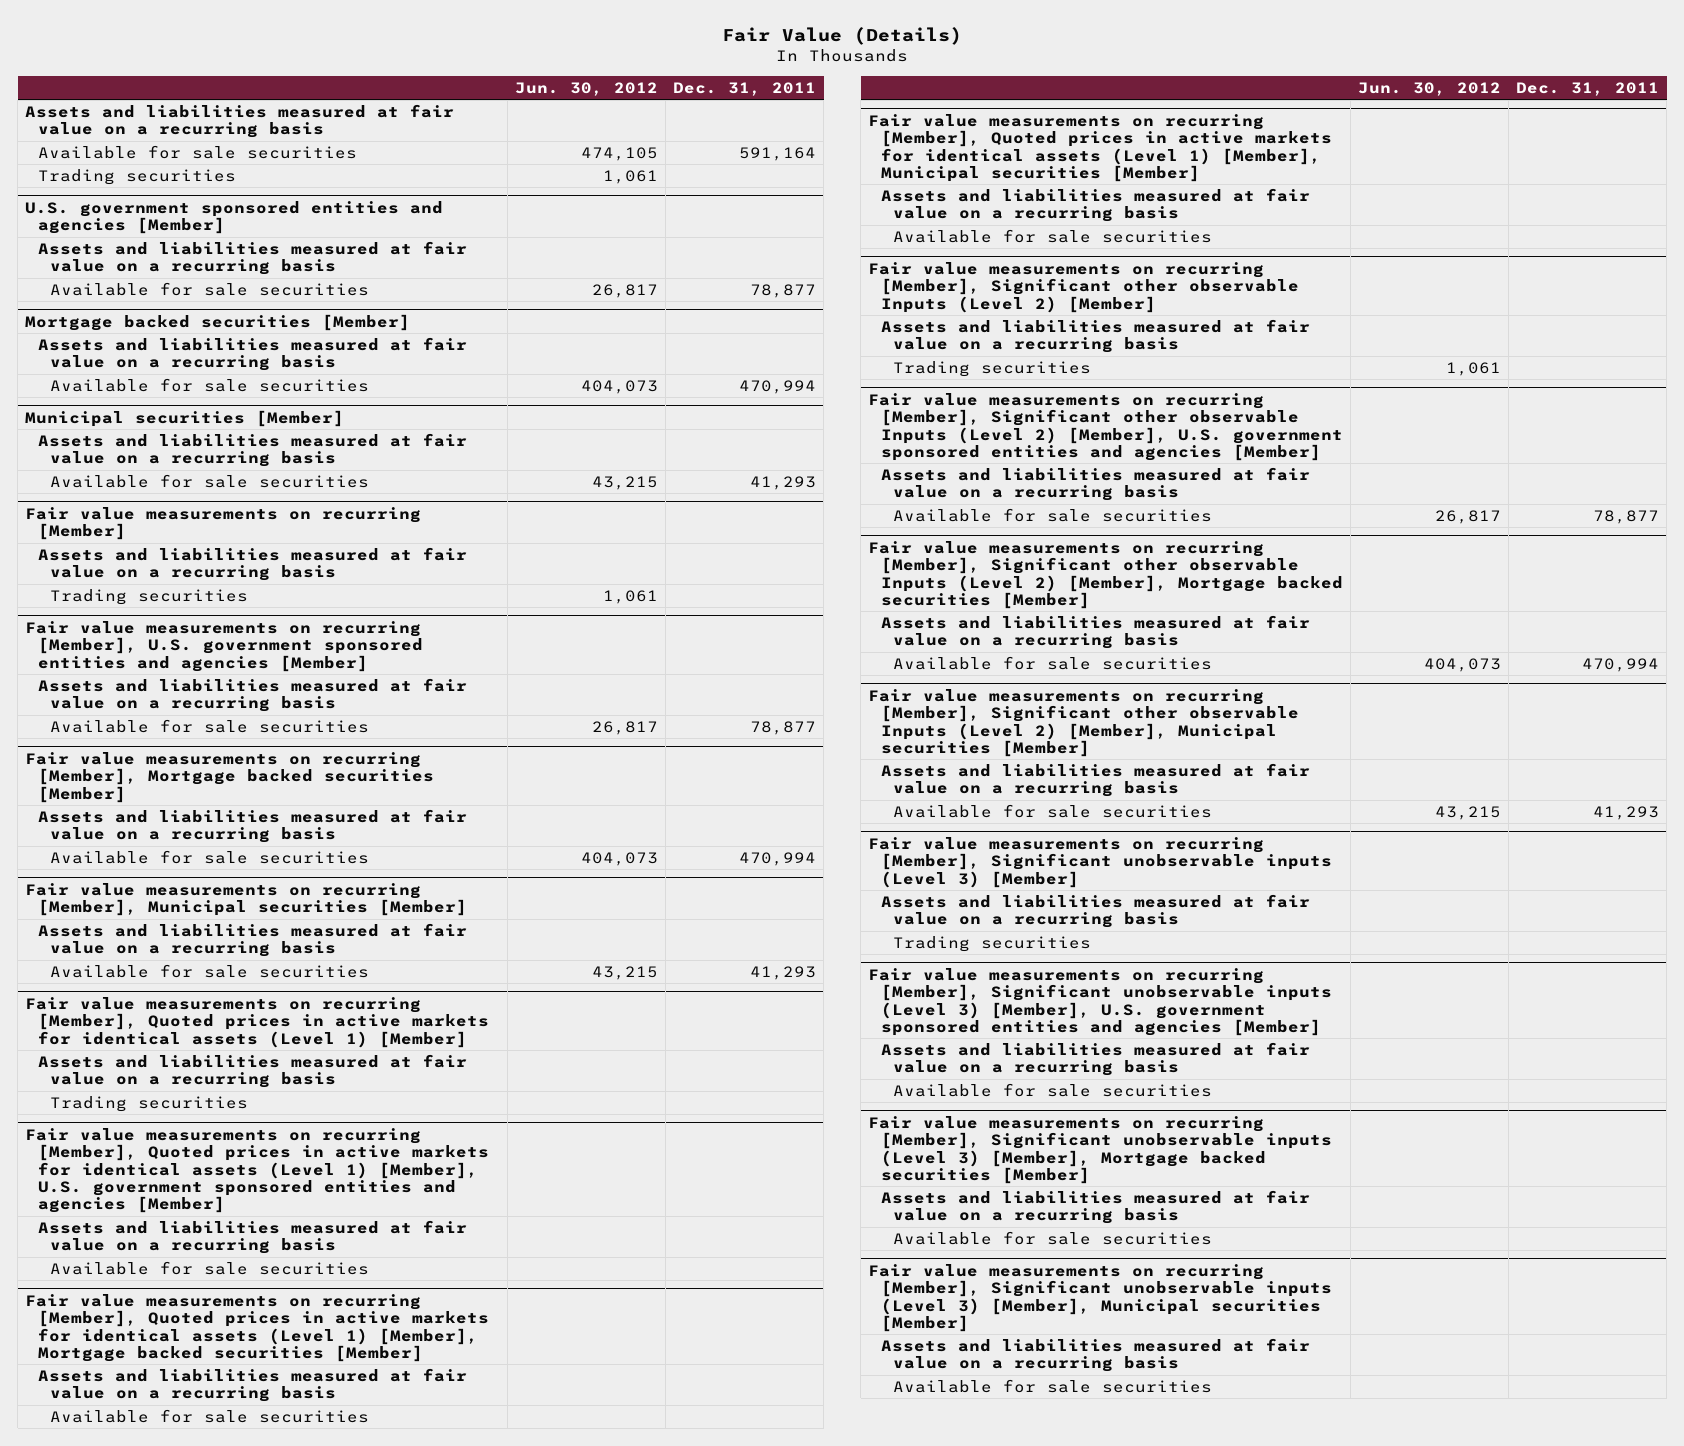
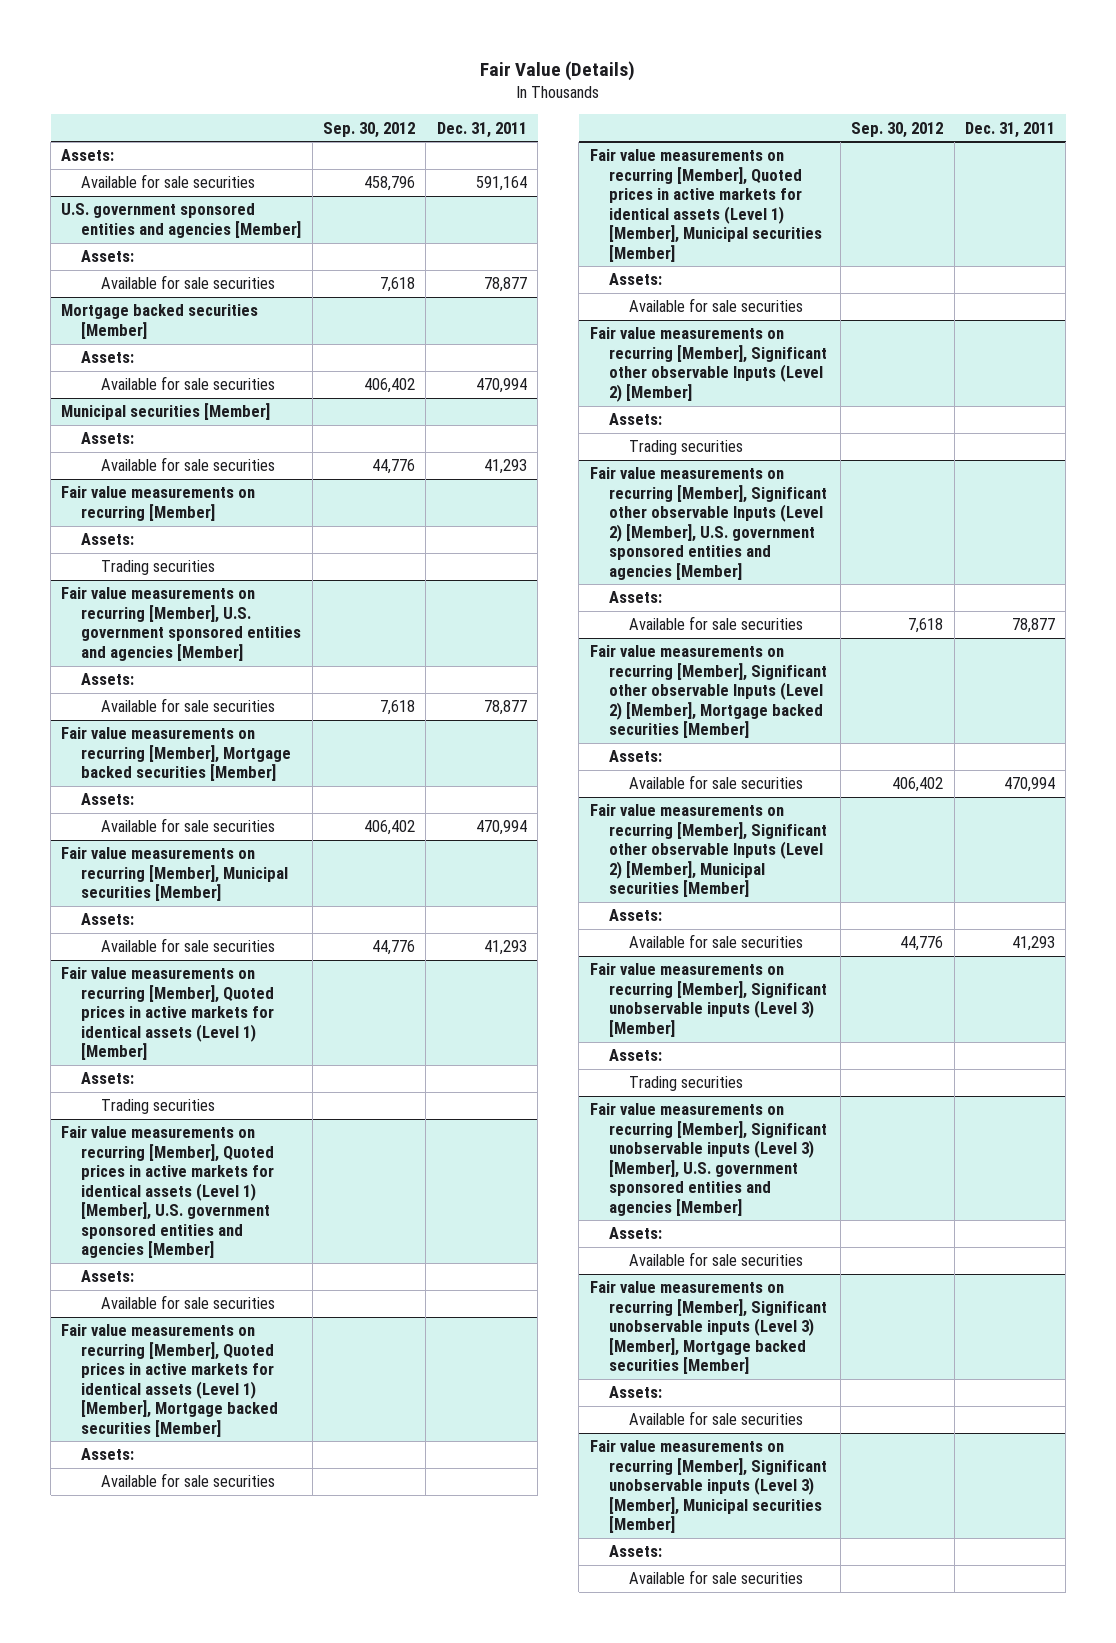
- | Jun. 30, 2012 | Dec. 31, 2011
+ | Sep. 30, 2012 | Dec. 31, 2011
- Assets and liabilities measured at fair value on a recurring basis
+ Assets:
- Trading securities | 1,061 |
@ U.S. government sponsored entities and agencies [Member]
- Assets and liabilities measured at fair value on a recurring basis
+ Assets:
@ Mortgage backed securities [Member]
- Assets and liabilities measured at fair value on a recurring basis
+ Assets:
@ Municipal securities [Member]
- Assets and liabilities measured at fair value on a recurring basis
+ Assets:
@ Fair value measurements on recurring [Member]
- Assets and liabilities measured at fair value on a recurring basis
+ Assets:
@ Fair value measurements on recurring [Member], U.S. government sponsored entities and agencies [Member]
- Assets and liabilities measured at fair value on a recurring basis
+ Assets:
@ Fair value measurements on recurring [Member], Mortgage backed securities [Member]
- Assets and liabilities measured at fair value on a recurring basis
+ Assets:
@ Fair value measurements on recurring [Member], Municipal securities [Member]
- Assets and liabilities measured at fair value on a recurring basis
+ Assets:
@ Fair value measurements on recurring [Member], Quoted prices in active markets for identical assets (Level 1) [Member]
- Assets and liabilities measured at fair value on a recurring basis
+ Assets:
@ Fair value measurements on recurring [Member], Quoted prices in active markets for identical assets (Level 1) [Member], U.S. government sponsored entities and agencies [Member]
- Assets and liabilities measured at fair value on a recurring basis
+ Assets:
@ Fair value measurements on recurring [Member], Quoted prices in active markets for identical assets (Level 1) [Member], Mortgage backed securities [Member]
- Assets and liabilities measured at fair value on a recurring basis
+ Assets:
@ Fair value measurements on recurring [Member], Quoted prices in active markets for identical assets (Level 1) [Member], Municipal securities [Member]
- Assets and liabilities measured at fair value on a recurring basis
+ Assets:
@ Fair value measurements on recurring [Member], Significant other observable Inputs (Level 2) [Member]
- Assets and liabilities measured at fair value on a recurring basis
+ Assets:
@ Fair value measurements on recurring [Member], Significant other observable Inputs (Level 2) [Member], U.S. government sponsored entities and agencies [Member]
- Assets and liabilities measured at fair value on a recurring basis
+ Assets:
@ Fair value measurements on recurring [Member], Significant other observable Inputs (Level 2) [Member], Mortgage backed securities [Member]
- Assets and liabilities measured at fair value on a recurring basis
+ Assets:
@ Fair value measurements on recurring [Member], Significant other observable Inputs (Level 2) [Member], Municipal securities [Member]
- Assets and liabilities measured at fair value on a recurring basis
+ Assets:
@ Fair value measurements on recurring [Member], Significant unobservable inputs (Level 3) [Member]
- Assets and liabilities measured at fair value on a recurring basis
+ Assets:
@ Fair value measurements on recurring [Member], Significant unobservable inputs (Level 3) [Member], U.S. government sponsored entities and agencies [Member]
- Assets and liabilities measured at fair value on a recurring basis
+ Assets:
@ Fair value measurements on recurring [Member], Significant unobservable inputs (Level 3) [Member], Mortgage backed securities [Member]
- Assets and liabilities measured at fair value on a recurring basis
+ Assets:
@ Fair value measurements on recurring [Member], Significant unobservable inputs (Level 3) [Member], Municipal securities [Member]
- Assets and liabilities measured at fair value on a recurring basis
+ Assets:

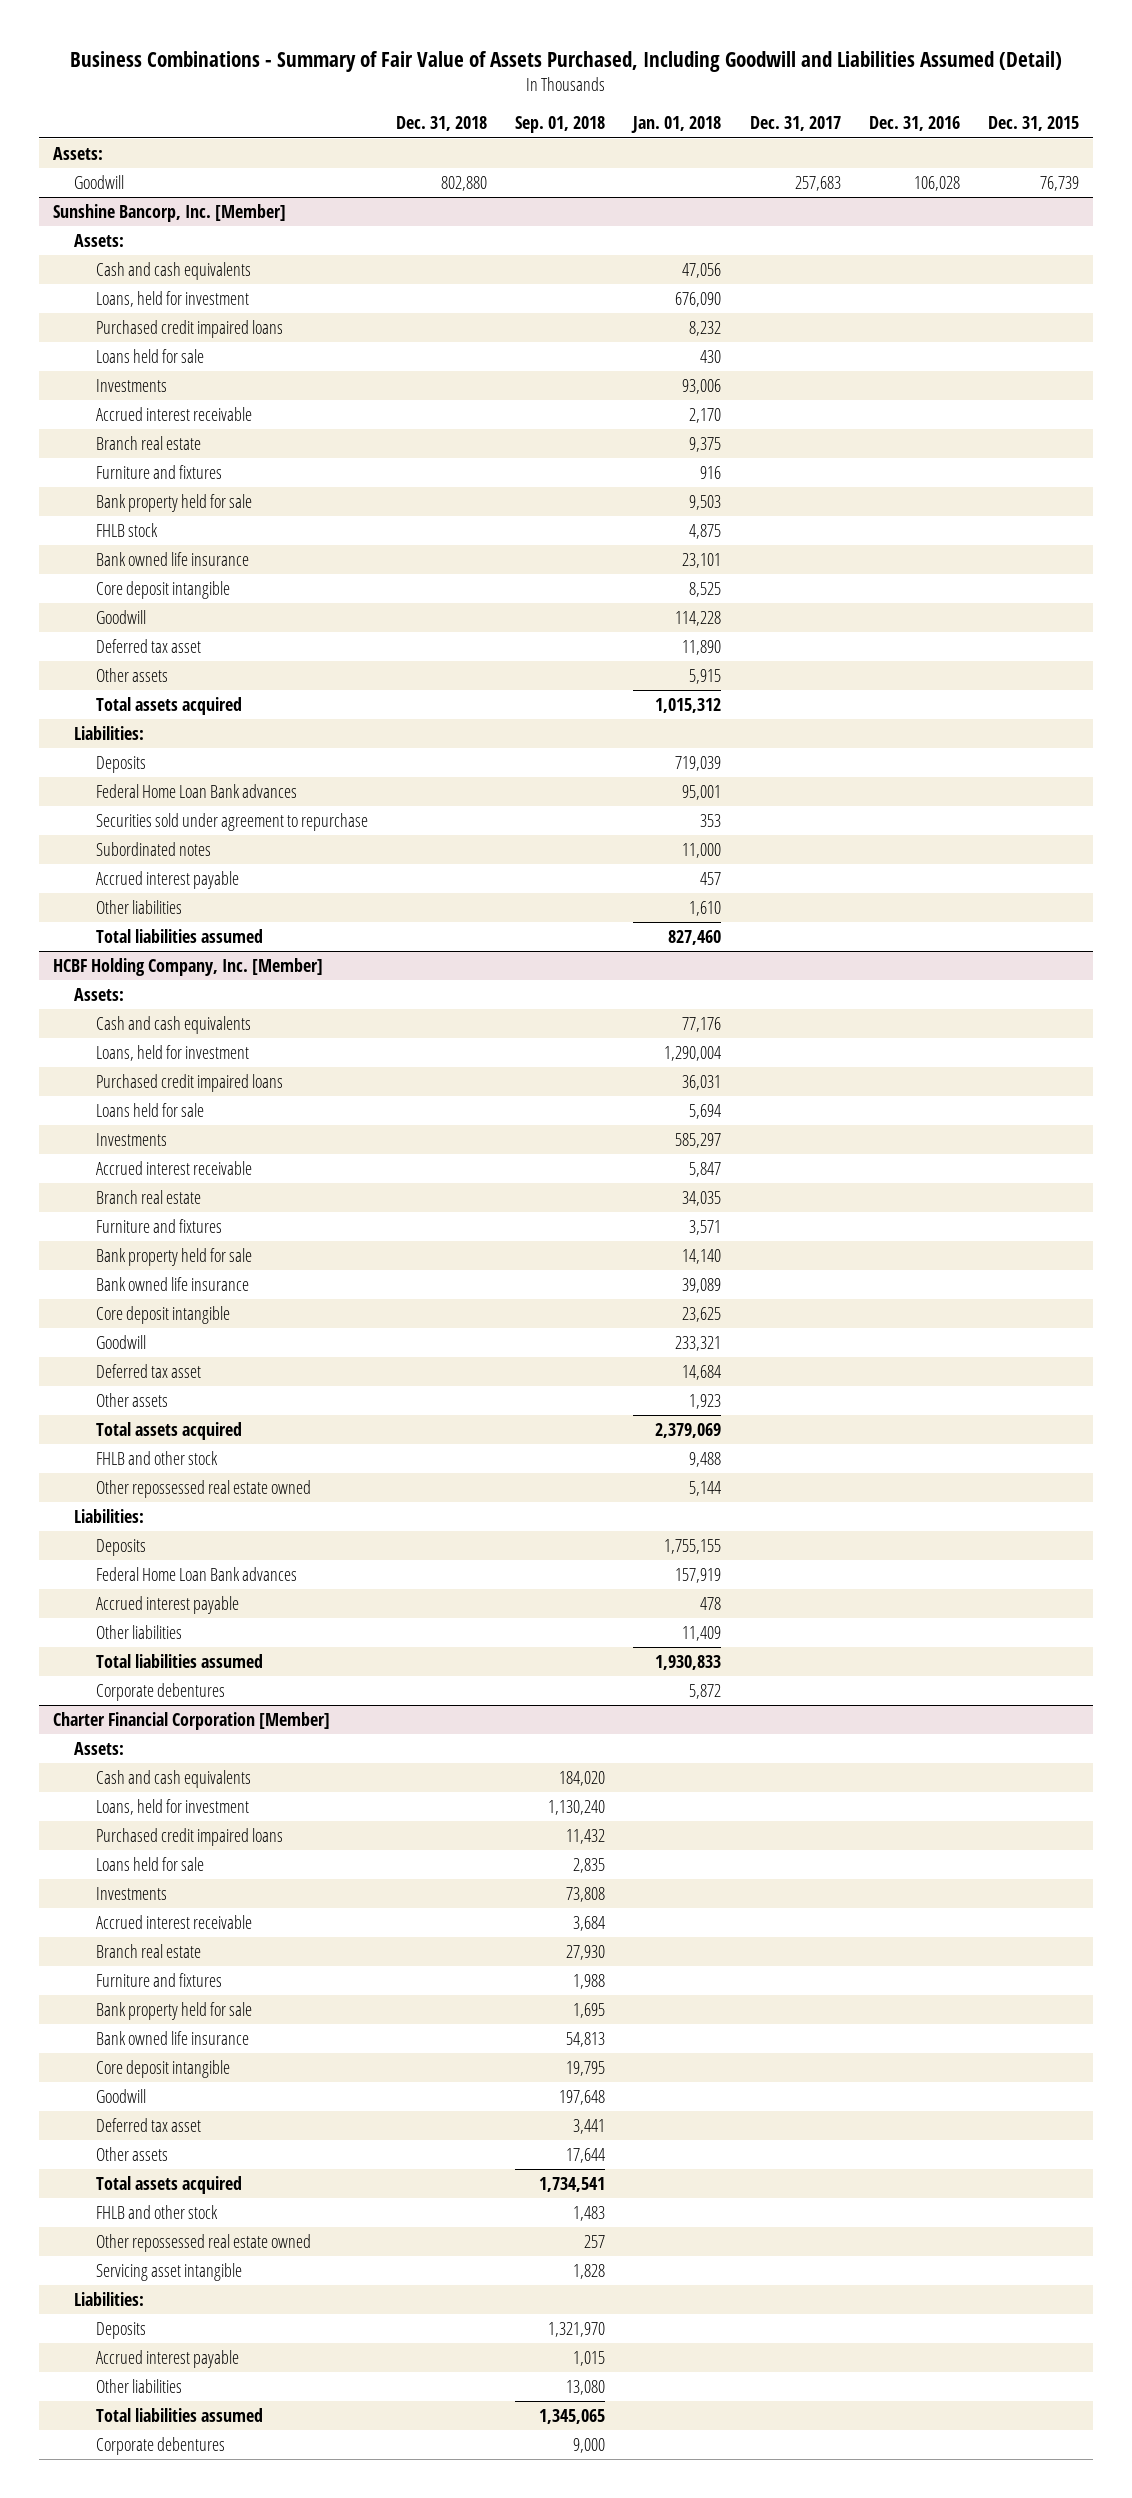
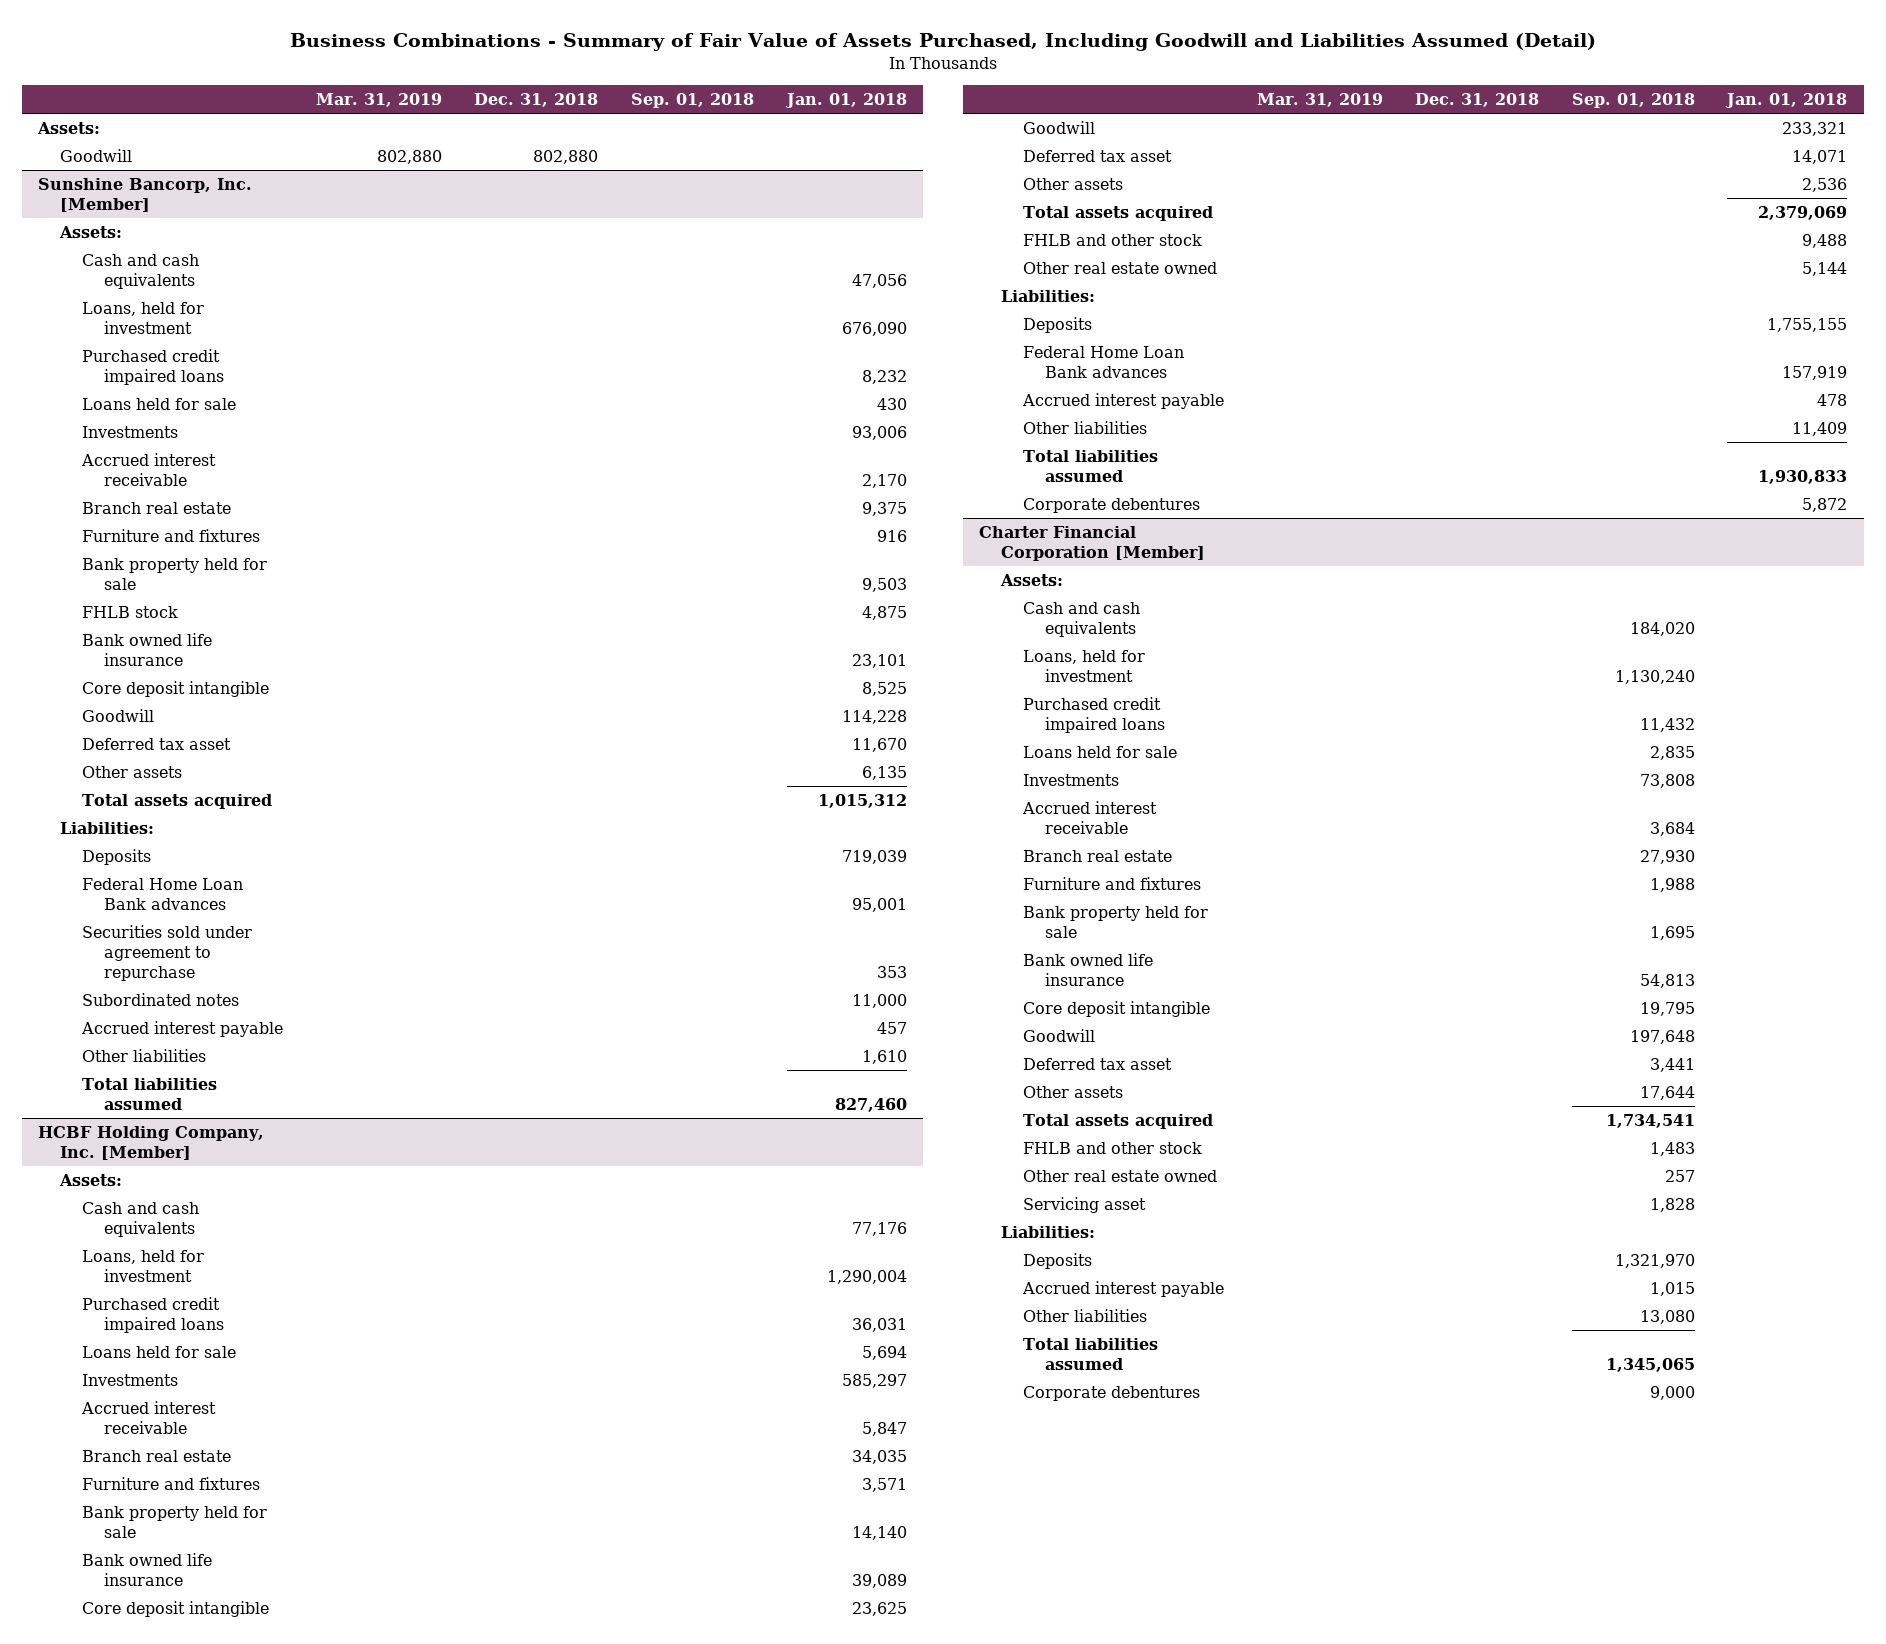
- | Dec. 31, 2018 | Sep. 01, 2018 | Jan. 01, 2018 | Dec. 31, 2017 | Dec. 31, 2016 | Dec. 31, 2015
+ | Mar. 31, 2019 | Dec. 31, 2018 | Sep. 01, 2018 | Jan. 01, 2018
@ Sunshine Bancorp, Inc. [Member]
- Deferred tax asset | | | 11,890 | | |
- Other assets | | | 5,915 | | |
+ Deferred tax asset | | | | 11,670
+ Other assets | | | | 6,135
@ HCBF Holding Company, Inc. [Member]
- Deferred tax asset | | | 14,684 | | |
- Other assets | | | 1,923 | | |
+ Deferred tax asset | | | | 14,071
+ Other assets | | | | 2,536
- Other repossessed real estate owned | | | 5,144 | | |
+ Other real estate owned | | | | 5,144
@ Charter Financial Corporation [Member]
- Other repossessed real estate owned | | 257 | | | |
- Servicing asset intangible | | 1,828 | | | |
+ Other real estate owned | | | 257 |
+ Servicing asset | | | 1,828 |

